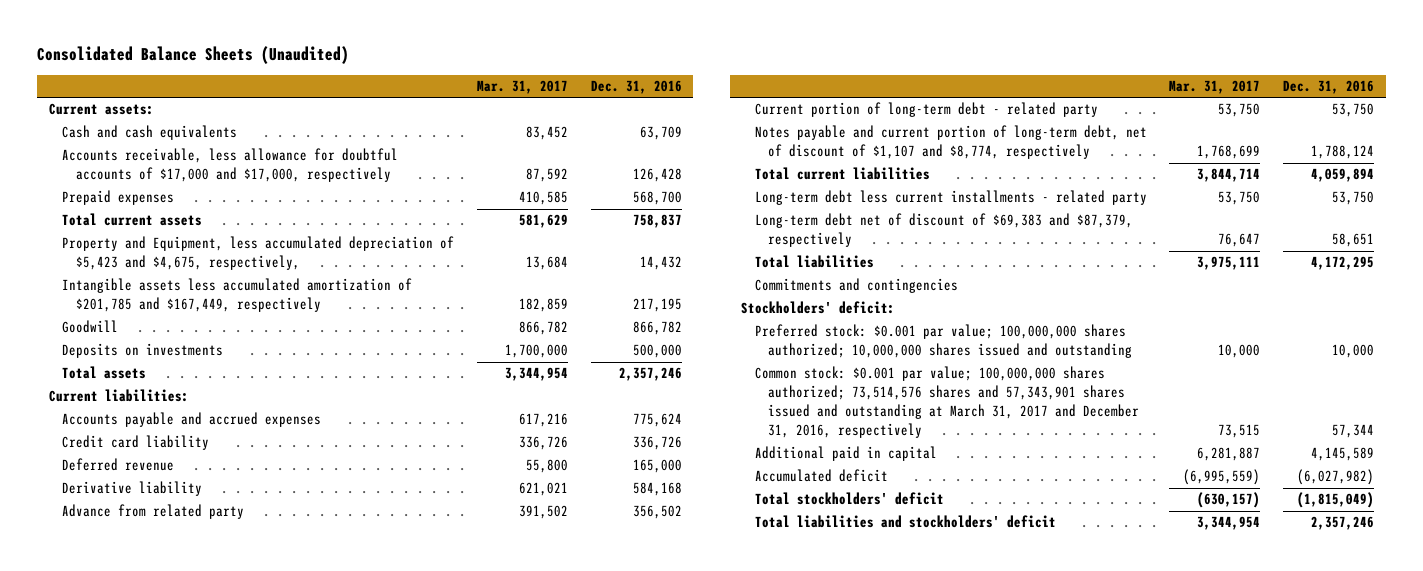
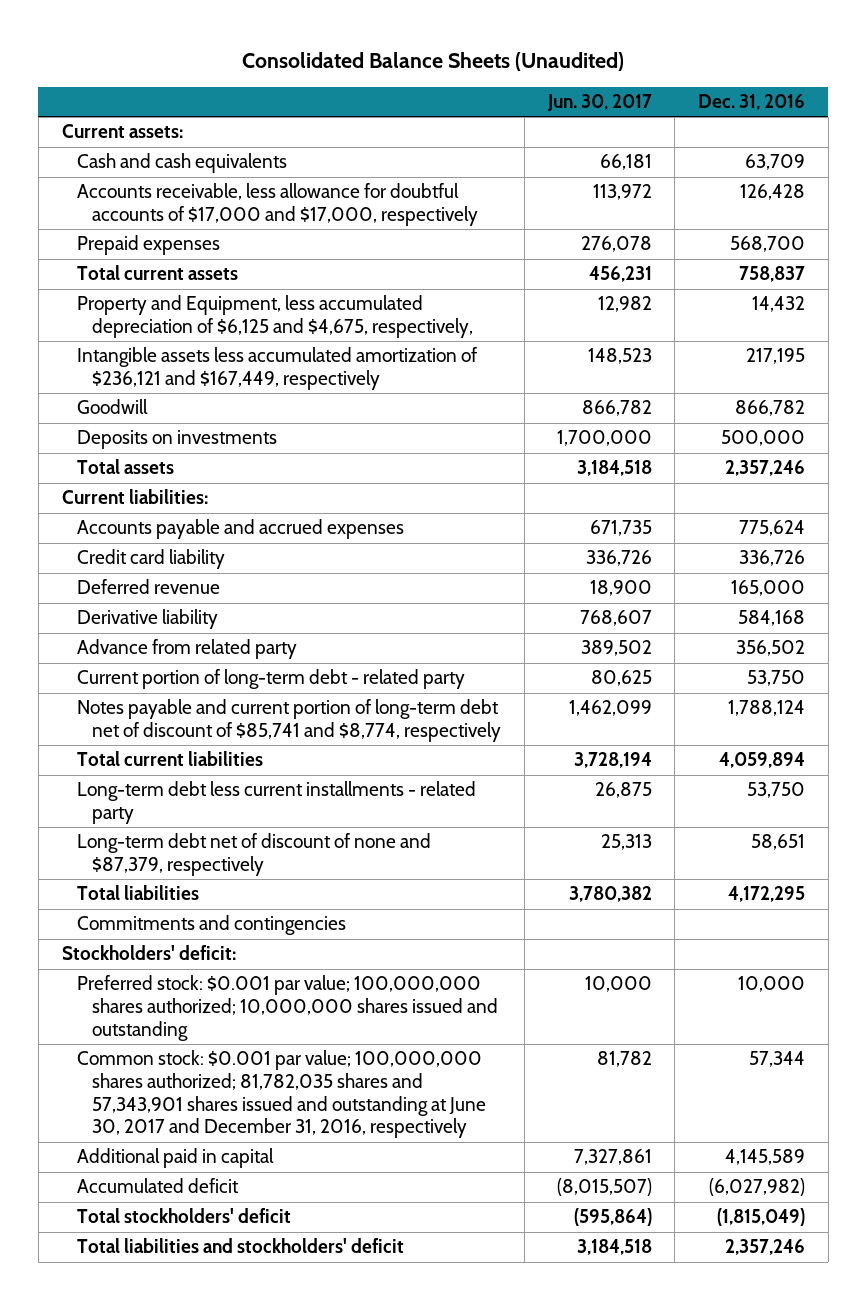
- | Mar. 31, 2017 | Dec. 31, 2016
+ | Jun. 30, 2017 | Dec. 31, 2016
- Property and Equipment, less accumulated depreciation of $5,423 and $4,675, respectively, | 13,684 | 14,432
- Intangible assets less accumulated amortization of $201,785 and $167,449, respectively | 182,859 | 217,195
+ Property and Equipment, less accumulated depreciation of $6,125 and $4,675, respectively, | 12,982 | 14,432
+ Intangible assets less accumulated amortization of $236,121 and $167,449, respectively | 148,523 | 217,195
- Notes payable and current portion of long-term debt, net of discount of $1,107 and $8,774, respectively | 1,768,699 | 1,788,124
+ Notes payable and current portion of long-term debt net of discount of $85,741 and $8,774, respectively | 1,462,099 | 1,788,124
- Long-term debt net of discount of $69,383 and $87,379, respectively | 76,647 | 58,651
+ Long-term debt net of discount of none and $87,379, respectively | 25,313 | 58,651
- Common stock: $0.001 par value; 100,000,000 shares authorized; 73,514,576 shares and 57,343,901 shares issued and outstanding at March 31, 2017 and December 31, 2016, respectively | 73,515 | 57,344
+ Common stock: $0.001 par value; 100,000,000 shares authorized; 81,782,035 shares and 57,343,901 shares issued and outstanding at June 30, 2017 and December 31, 2016, respectively | 81,782 | 57,344

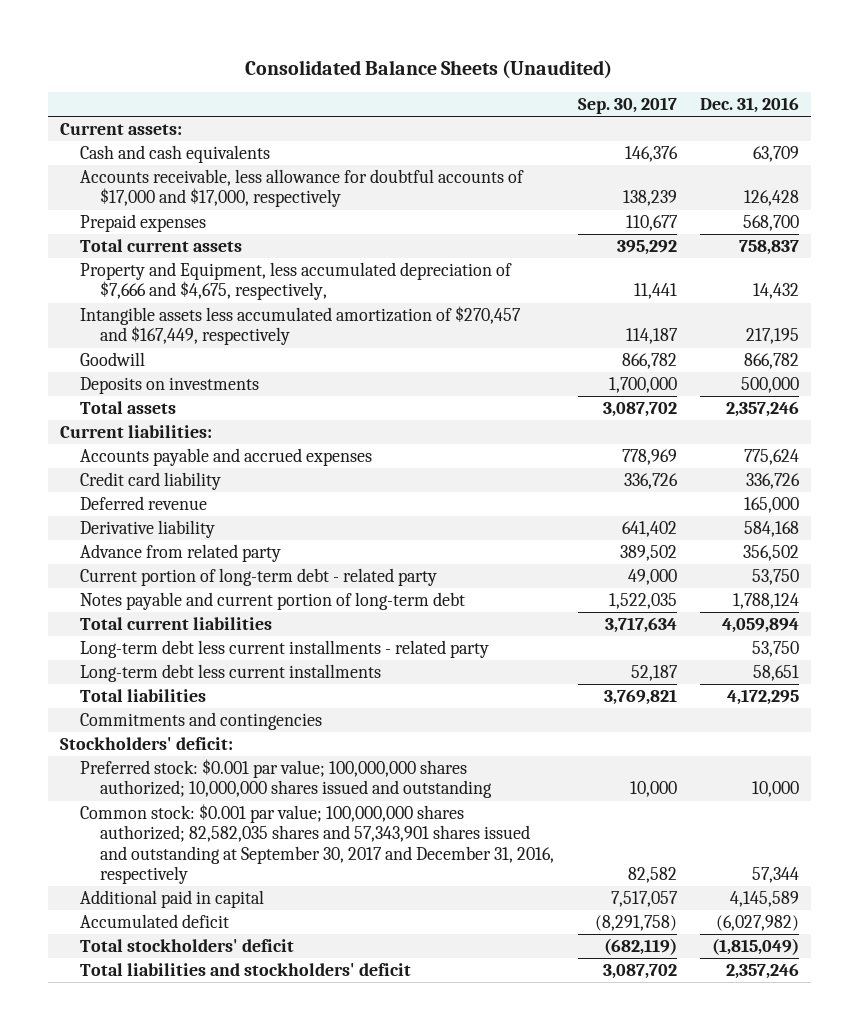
- | Jun. 30, 2017 | Dec. 31, 2016
+ | Sep. 30, 2017 | Dec. 31, 2016
- Property and Equipment, less accumulated depreciation of $6,125 and $4,675, respectively, | 12,982 | 14,432
- Intangible assets less accumulated amortization of $236,121 and $167,449, respectively | 148,523 | 217,195
+ Property and Equipment, less accumulated depreciation of $7,666 and $4,675, respectively, | 11,441 | 14,432
+ Intangible assets less accumulated amortization of $270,457 and $167,449, respectively | 114,187 | 217,195
- Notes payable and current portion of long-term debt net of discount of $85,741 and $8,774, respectively | 1,462,099 | 1,788,124
+ Notes payable and current portion of long-term debt | 1,522,035 | 1,788,124
- Long-term debt net of discount of none and $87,379, respectively | 25,313 | 58,651
+ Long-term debt less current installments | 52,187 | 58,651
- Common stock: $0.001 par value; 100,000,000 shares authorized; 81,782,035 shares and 57,343,901 shares issued and outstanding at June 30, 2017 and December 31, 2016, respectively | 81,782 | 57,344
+ Common stock: $0.001 par value; 100,000,000 shares authorized; 82,582,035 shares and 57,343,901 shares issued and outstanding at September 30, 2017 and December 31, 2016, respectively | 82,582 | 57,344

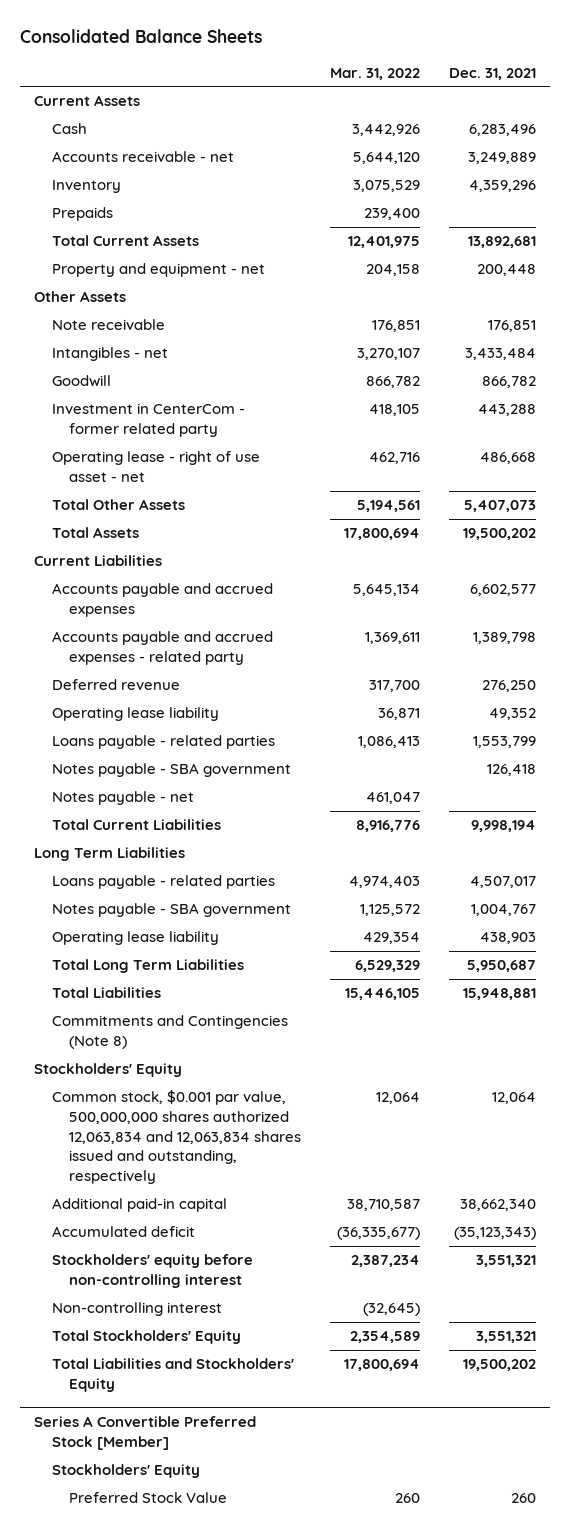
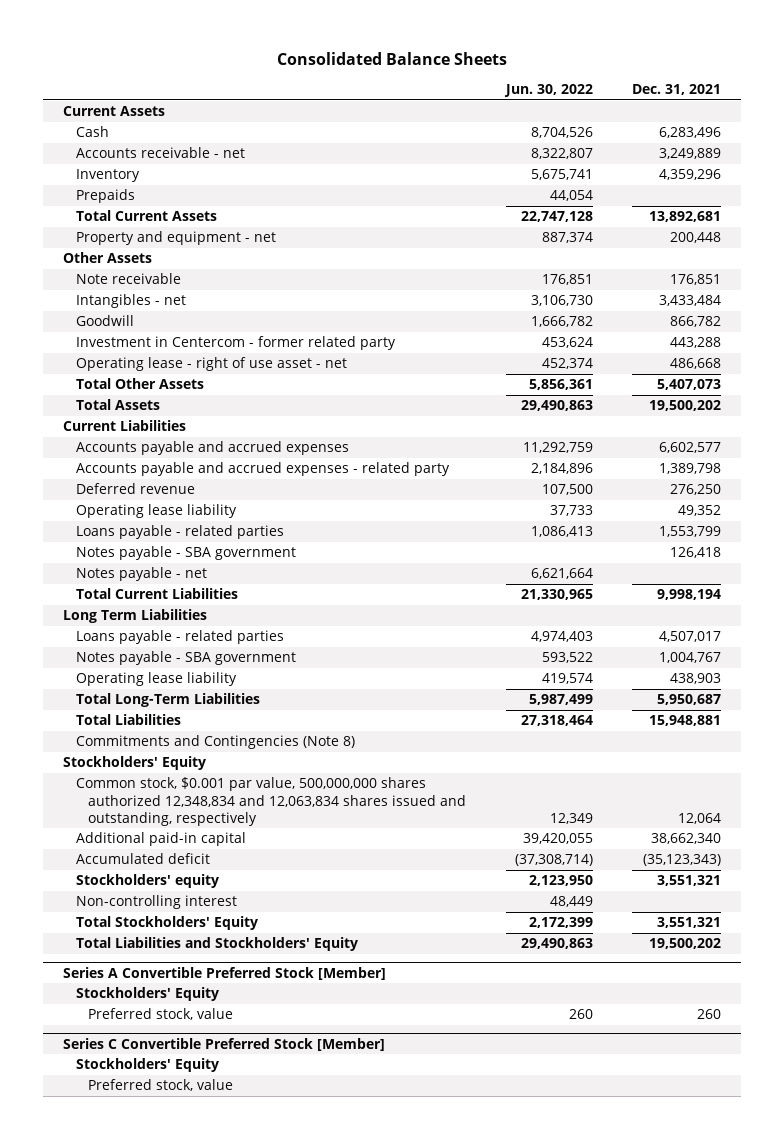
- | Mar. 31, 2022 | Dec. 31, 2021
+ | Jun. 30, 2022 | Dec. 31, 2021
- Investment in CenterCom - former related party | 418,105 | 443,288
+ Investment in Centercom - former related party | 453,624 | 443,288
- Total Long Term Liabilities | 6,529,329 | 5,950,687
+ Total Long-Term Liabilities | 5,987,499 | 5,950,687
- Common stock, $0.001 par value, 500,000,000 shares authorized 12,063,834 and 12,063,834 shares issued and outstanding, respectively | 12,064 | 12,064
+ Common stock, $0.001 par value, 500,000,000 shares authorized 12,348,834 and 12,063,834 shares issued and outstanding, respectively | 12,349 | 12,064
- Stockholders' equity before non-controlling interest | 2,387,234 | 3,551,321
+ Stockholders' equity | 2,123,950 | 3,551,321
@ Series A Convertible Preferred Stock [Member]
- Preferred Stock Value | 260 | 260
+ Preferred stock, value | 260 | 260
+ Series C Convertible Preferred Stock [Member]
+ Stockholders' Equity
+ Preferred stock, value

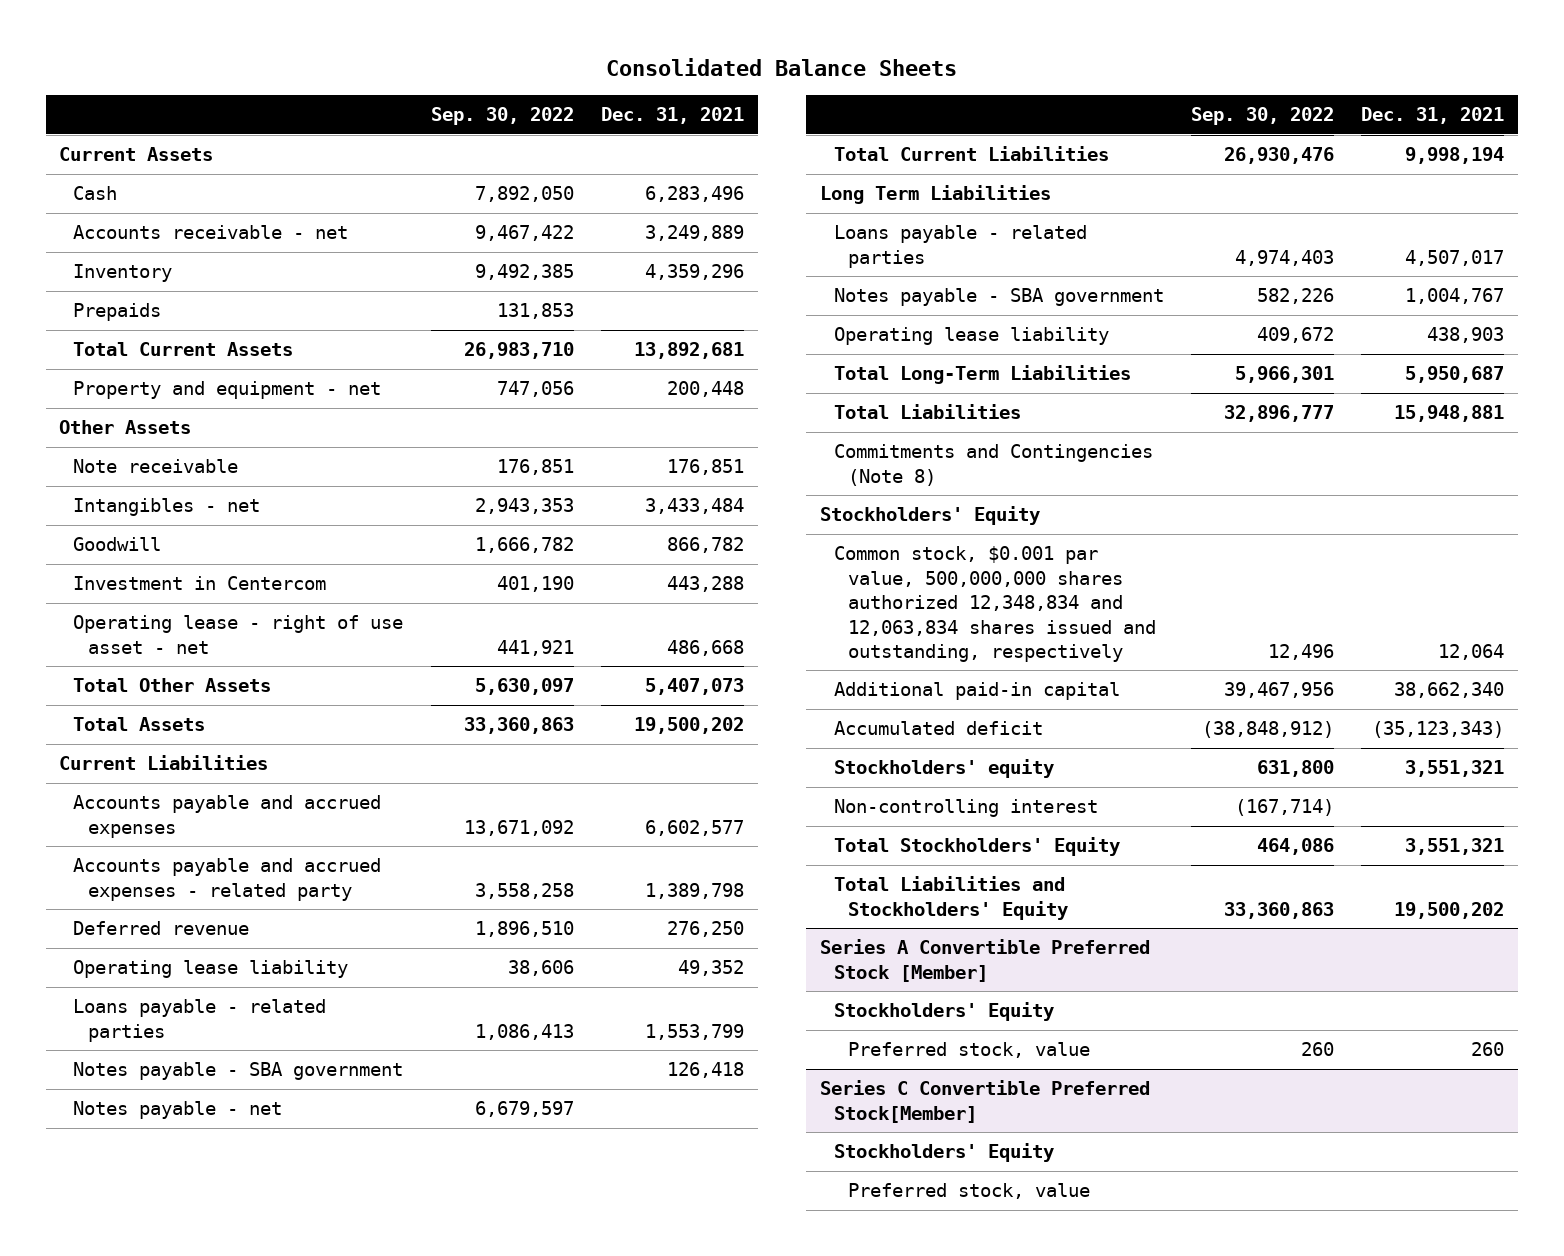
- | Jun. 30, 2022 | Dec. 31, 2021
+ | Sep. 30, 2022 | Dec. 31, 2021
- Investment in Centercom - former related party | 453,624 | 443,288
+ Investment in Centercom | 401,190 | 443,288
- Series C Convertible Preferred Stock [Member]
+ Series C Convertible Preferred Stock[Member]

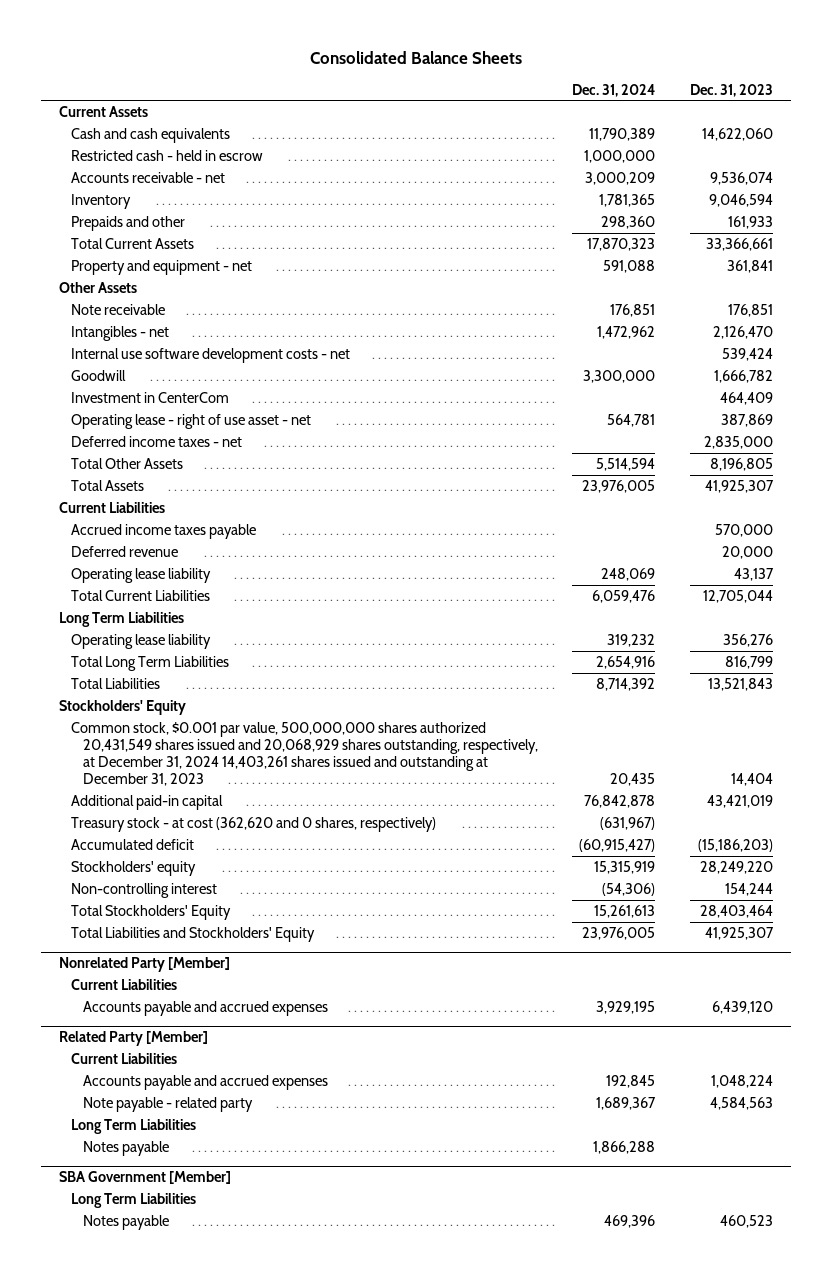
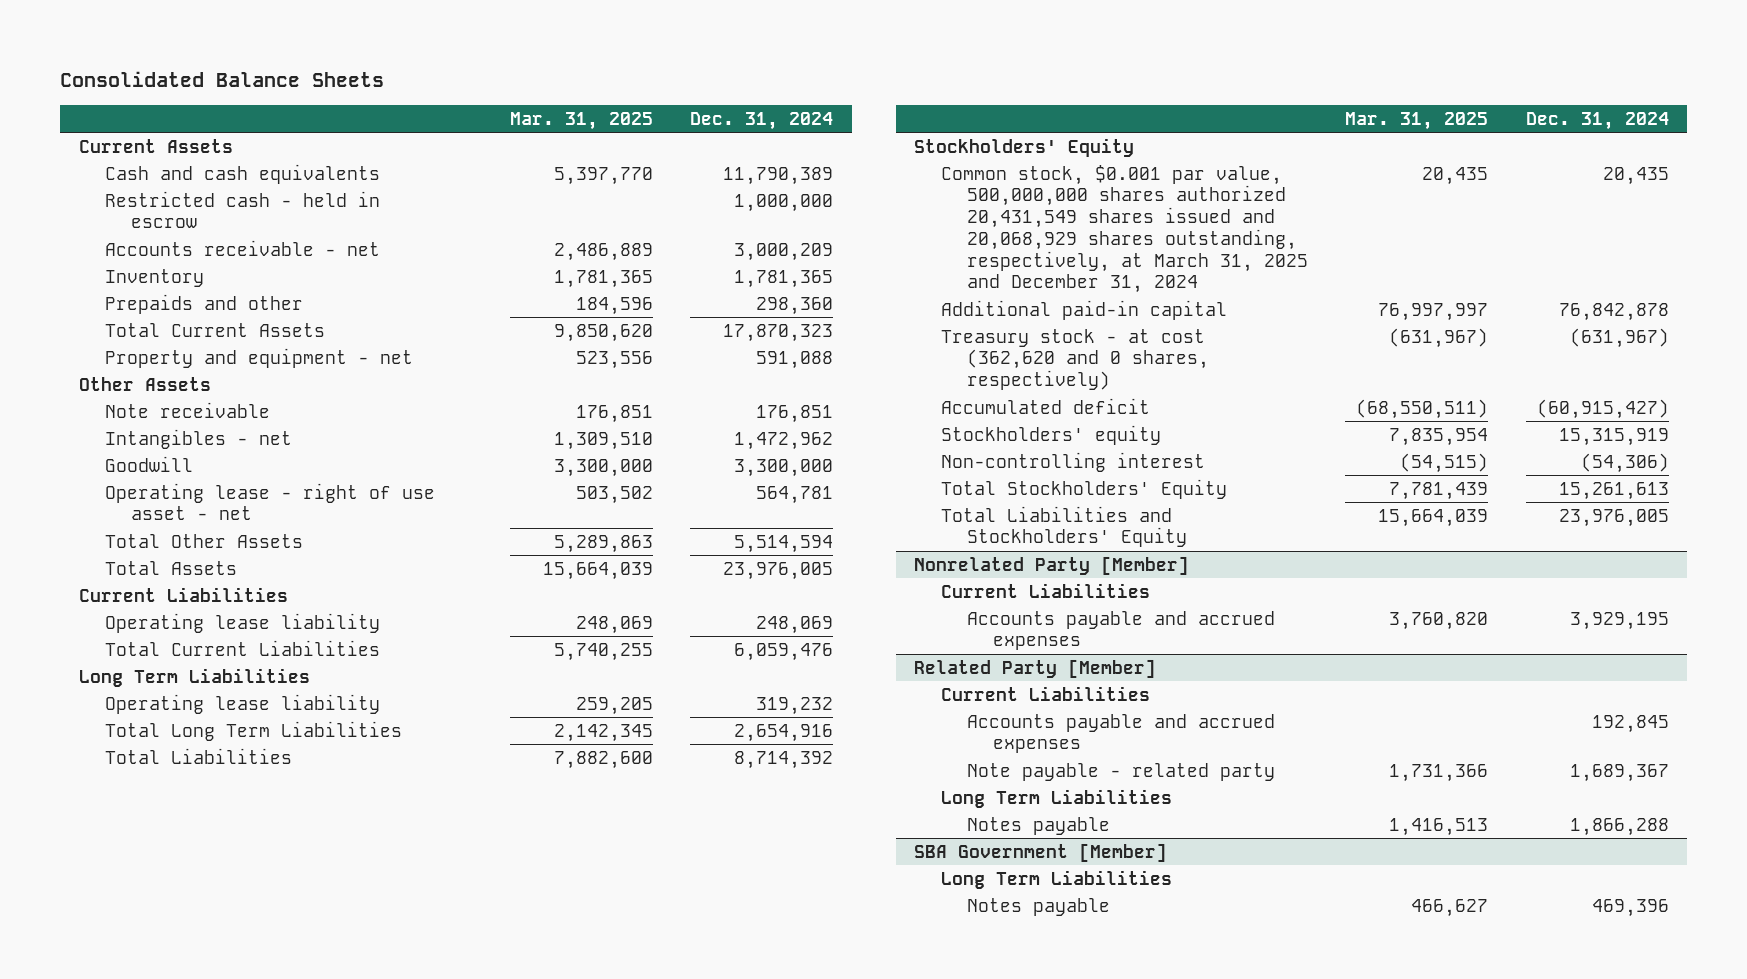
- | Dec. 31, 2024 | Dec. 31, 2023
+ | Mar. 31, 2025 | Dec. 31, 2024
- Internal use software development costs - net | | 539,424
- Investment in CenterCom | | 464,409
- Deferred income taxes - net | | 2,835,000
- Accrued income taxes payable | | 570,000
- Deferred revenue | | 20,000
- Common stock, $0.001 par value, 500,000,000 shares authorized 20,431,549 shares issued and 20,068,929 shares outstanding, respectively, at December 31, 2024 14,403,261 shares issued and outstanding at December 31, 2023 | 20,435 | 14,404
+ Common stock, $0.001 par value, 500,000,000 shares authorized 20,431,549 shares issued and 20,068,929 shares outstanding, respectively, at March 31, 2025 and December 31, 2024 | 20,435 | 20,435

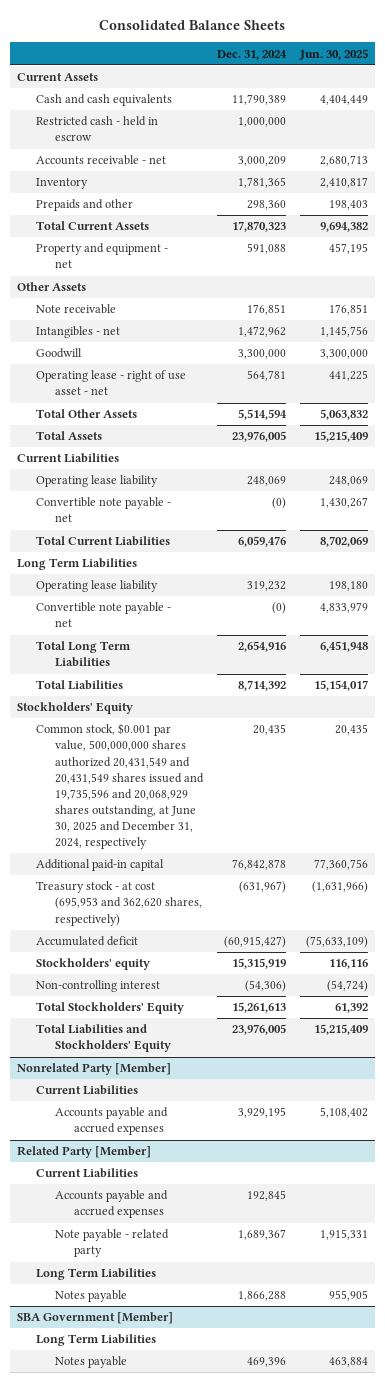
- | Mar. 31, 2025 | Dec. 31, 2024
+ | Dec. 31, 2024 | Jun. 30, 2025
+ Convertible note payable - net | (0) | 1,430,267
+ Convertible note payable - net | (0) | 4,833,979
- Common stock, $0.001 par value, 500,000,000 shares authorized 20,431,549 shares issued and 20,068,929 shares outstanding, respectively, at March 31, 2025 and December 31, 2024 | 20,435 | 20,435
+ Common stock, $0.001 par value, 500,000,000 shares authorized 20,431,549 and 20,431,549 shares issued and 19,735,596 and 20,068,929 shares outstanding, at June 30, 2025 and December 31, 2024, respectively | 20,435 | 20,435
- Treasury stock - at cost (362,620 and 0 shares, respectively) | (631,967) | (631,967)
+ Treasury stock - at cost (695,953 and 362,620 shares, respectively) | (631,967) | (1,631,966)

